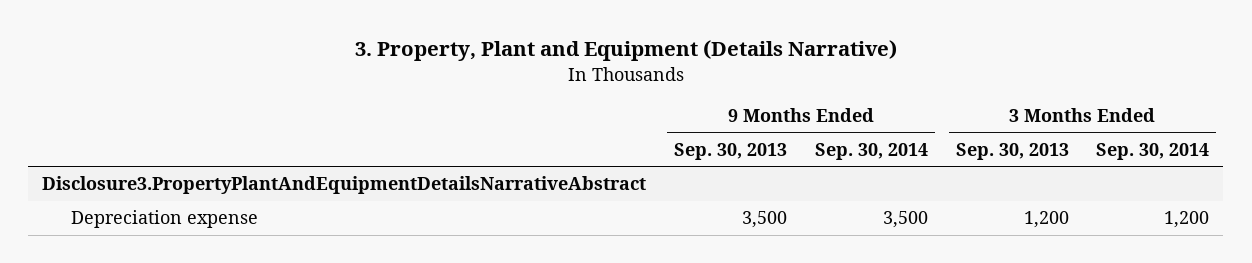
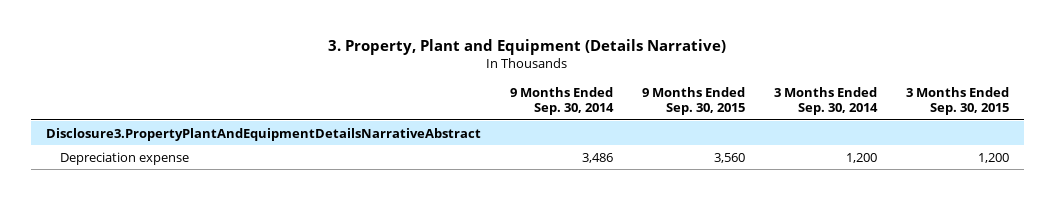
- | 9 Months Ended Sep. 30, 2013 | 9 Months Ended Sep. 30, 2014 | 3 Months Ended Sep. 30, 2013 | 3 Months Ended Sep. 30, 2014
+ | 9 Months Ended Sep. 30, 2014 | 9 Months Ended Sep. 30, 2015 | 3 Months Ended Sep. 30, 2014 | 3 Months Ended Sep. 30, 2015
- Depreciation expense | 3,500 | 3,500 | 1,200 | 1,200
+ Depreciation expense | 3,486 | 3,560 | 1,200 | 1,200

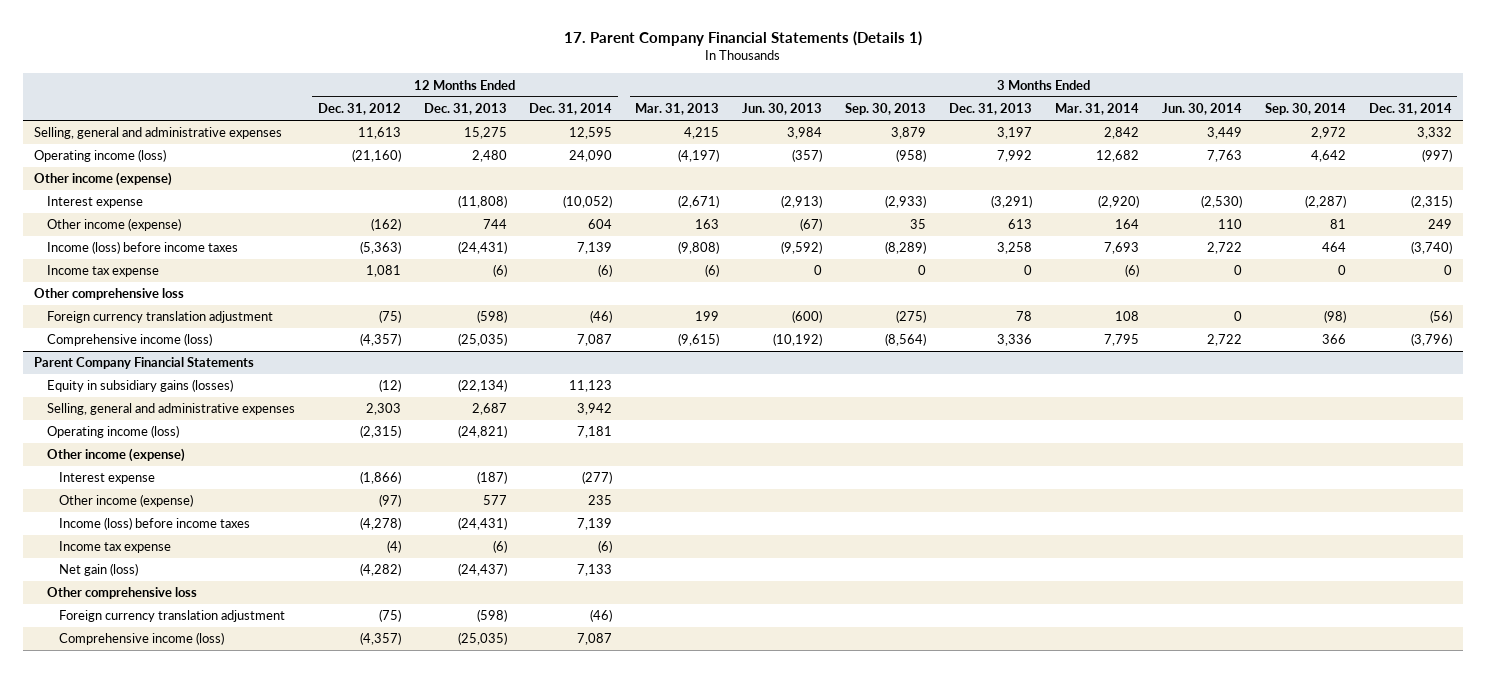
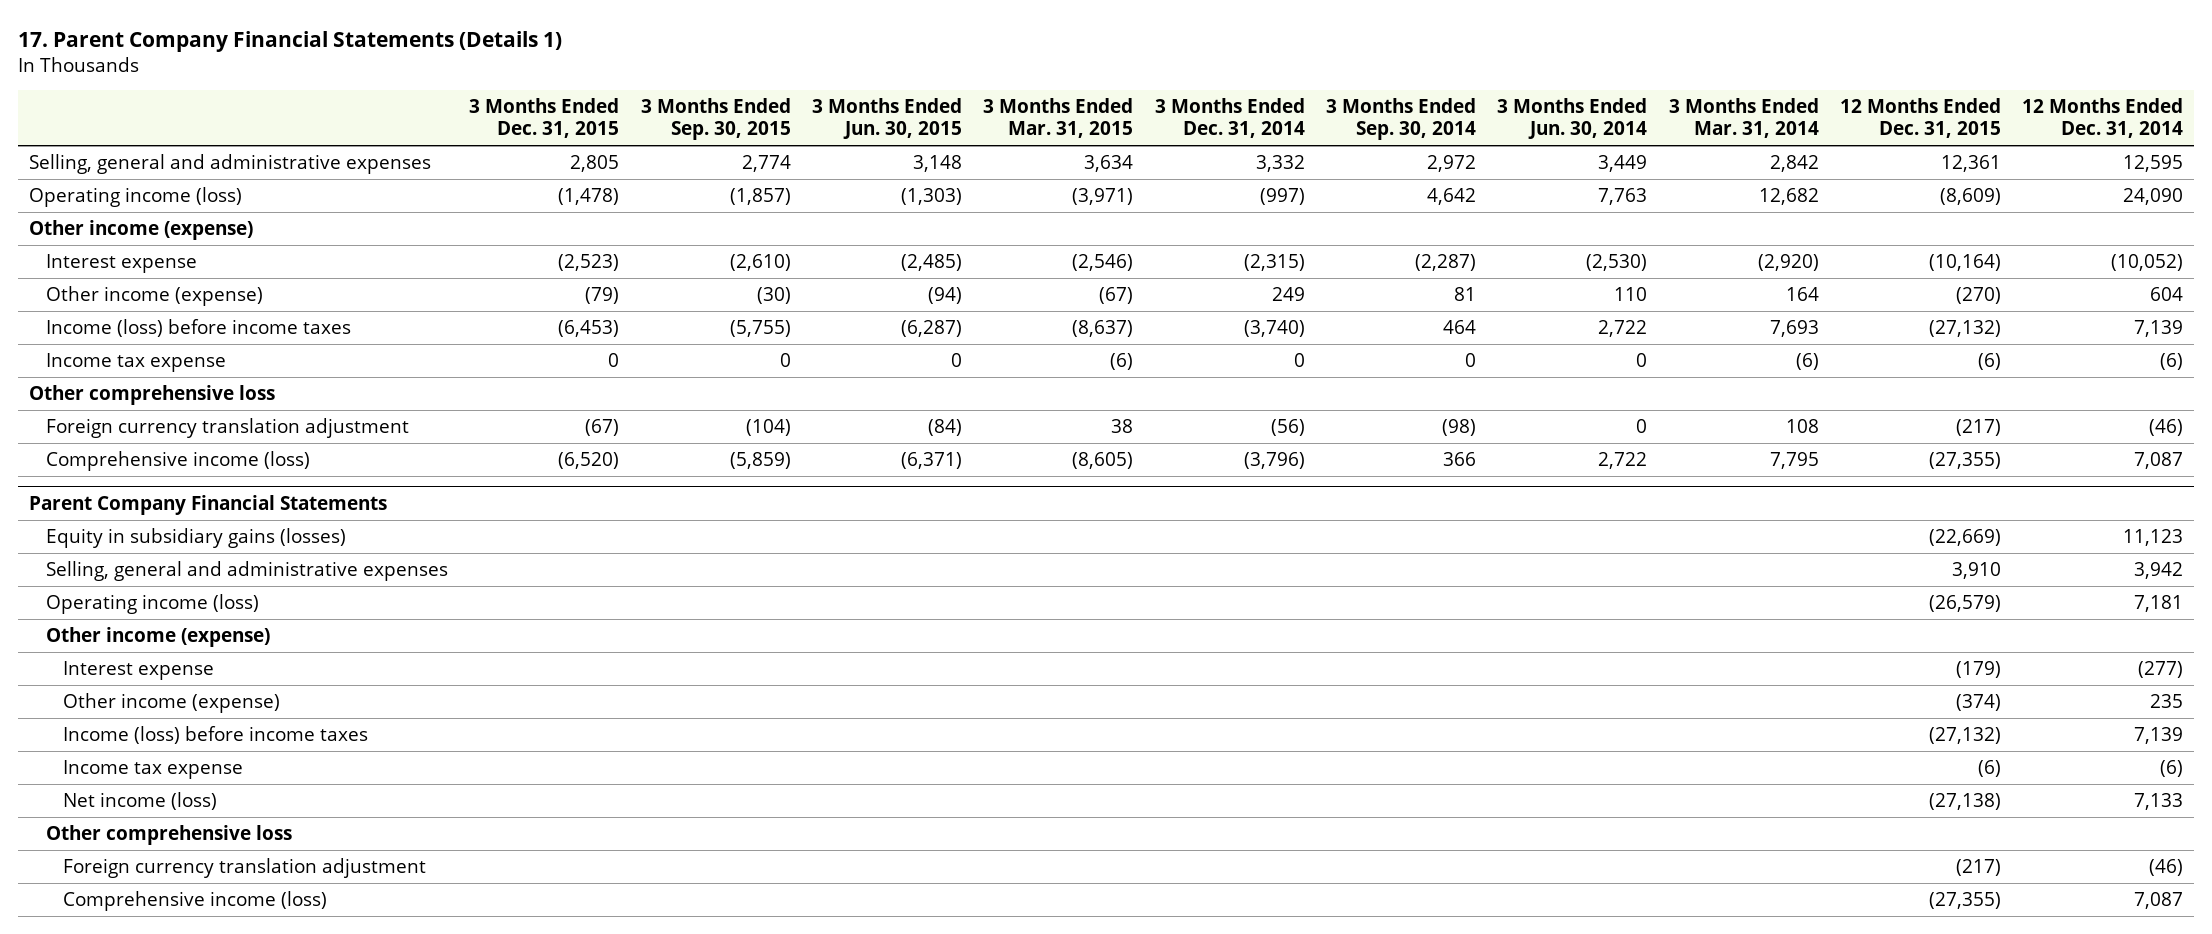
- | 12 Months Ended Dec. 31, 2012 | 12 Months Ended Dec. 31, 2013 | 12 Months Ended Dec. 31, 2014 | 3 Months Ended Mar. 31, 2013 | 3 Months Ended Jun. 30, 2013 | 3 Months Ended Sep. 30, 2013 | 3 Months Ended Dec. 31, 2013 | 3 Months Ended Mar. 31, 2014 | 3 Months Ended Jun. 30, 2014 | 3 Months Ended Sep. 30, 2014 | 3 Months Ended Dec. 31, 2014
+ | 3 Months Ended Dec. 31, 2015 | 3 Months Ended Sep. 30, 2015 | 3 Months Ended Jun. 30, 2015 | 3 Months Ended Mar. 31, 2015 | 3 Months Ended Dec. 31, 2014 | 3 Months Ended Sep. 30, 2014 | 3 Months Ended Jun. 30, 2014 | 3 Months Ended Mar. 31, 2014 | 12 Months Ended Dec. 31, 2015 | 12 Months Ended Dec. 31, 2014
@ Parent Company Financial Statements
- Net gain (loss) | (4,282) | (24,437) | 7,133 | | | | | | | |
+ Net income (loss) | | | | | | | | | (27,138) | 7,133

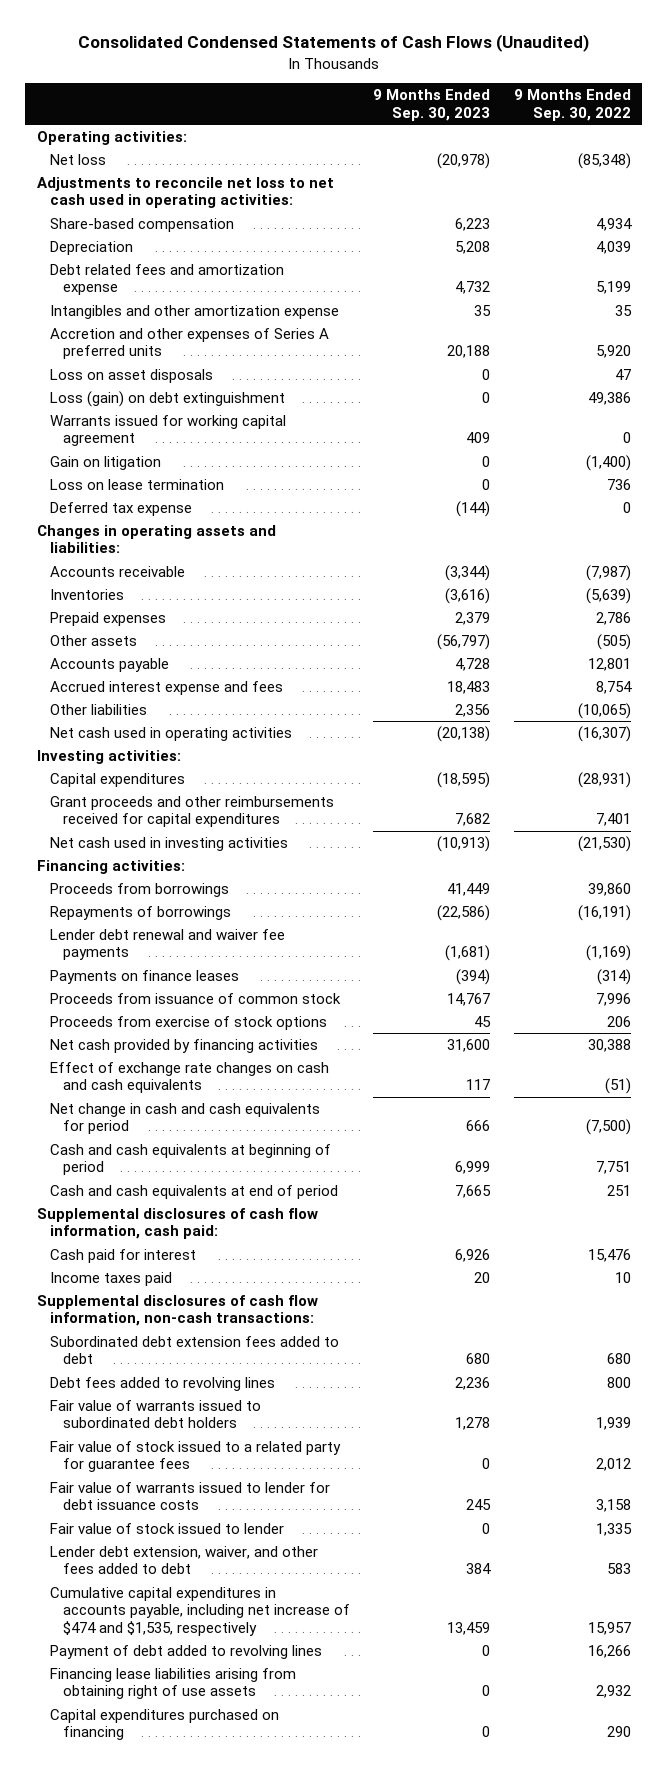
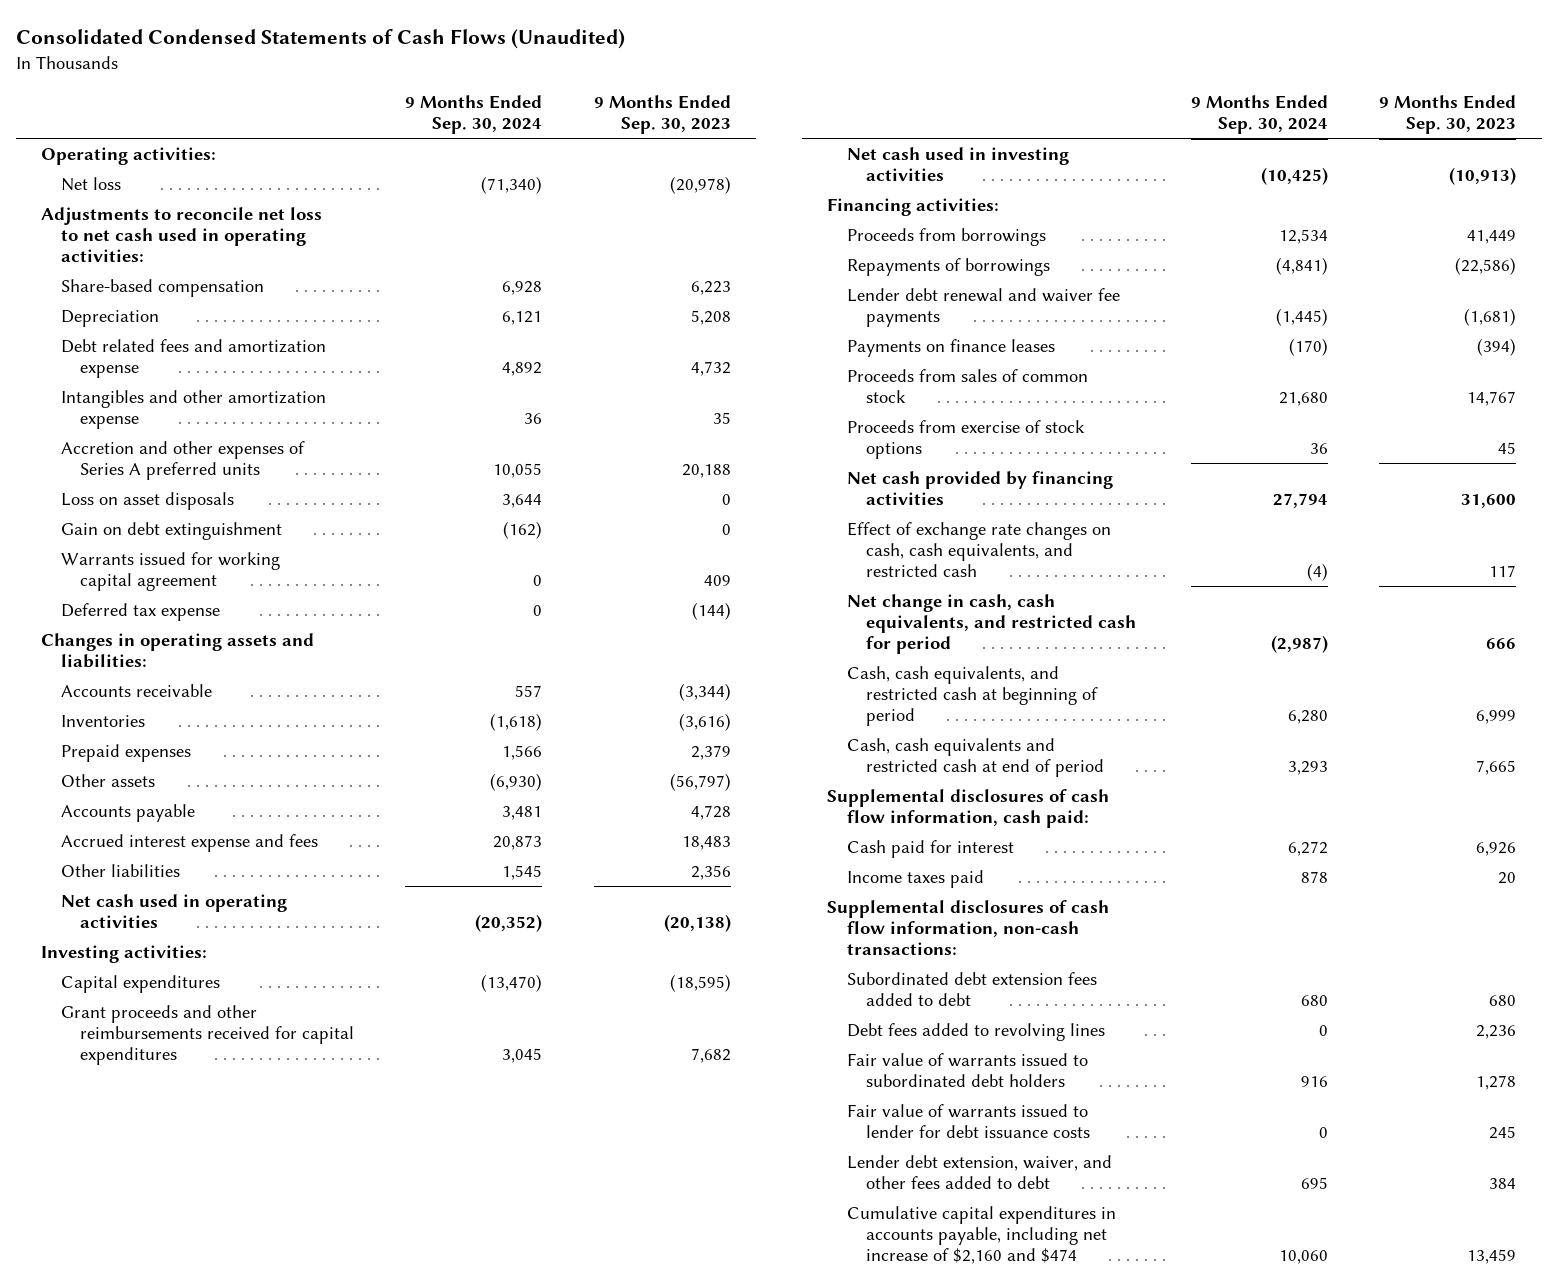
- | 9 Months Ended Sep. 30, 2023 | 9 Months Ended Sep. 30, 2022
+ | 9 Months Ended Sep. 30, 2024 | 9 Months Ended Sep. 30, 2023
- Loss (gain) on debt extinguishment | 0 | 49,386
+ Gain on debt extinguishment | (162) | 0
- Gain on litigation | 0 | (1,400)
- Loss on lease termination | 0 | 736
- Proceeds from issuance of common stock | 14,767 | 7,996
+ Proceeds from sales of common stock | 21,680 | 14,767
- Effect of exchange rate changes on cash and cash equivalents | 117 | (51)
- Net change in cash and cash equivalents for period | 666 | (7,500)
- Cash and cash equivalents at beginning of period | 6,999 | 7,751
- Cash and cash equivalents at end of period | 7,665 | 251
+ Effect of exchange rate changes on cash, cash equivalents, and restricted cash | (4) | 117
+ Net change in cash, cash equivalents, and restricted cash for period | (2,987) | 666
+ Cash, cash equivalents, and restricted cash at beginning of period | 6,280 | 6,999
+ Cash, cash equivalents and restricted cash at end of period | 3,293 | 7,665
- Fair value of stock issued to a related party for guarantee fees | 0 | 2,012
- Fair value of stock issued to lender | 0 | 1,335
- Cumulative capital expenditures in accounts payable, including net increase of $474 and $1,535, respectively | 13,459 | 15,957
- Payment of debt added to revolving lines | 0 | 16,266
- Financing lease liabilities arising from obtaining right of use assets | 0 | 2,932
- Capital expenditures purchased on financing | 0 | 290
+ Cumulative capital expenditures in accounts payable, including net increase of $2,160 and $474 | 10,060 | 13,459

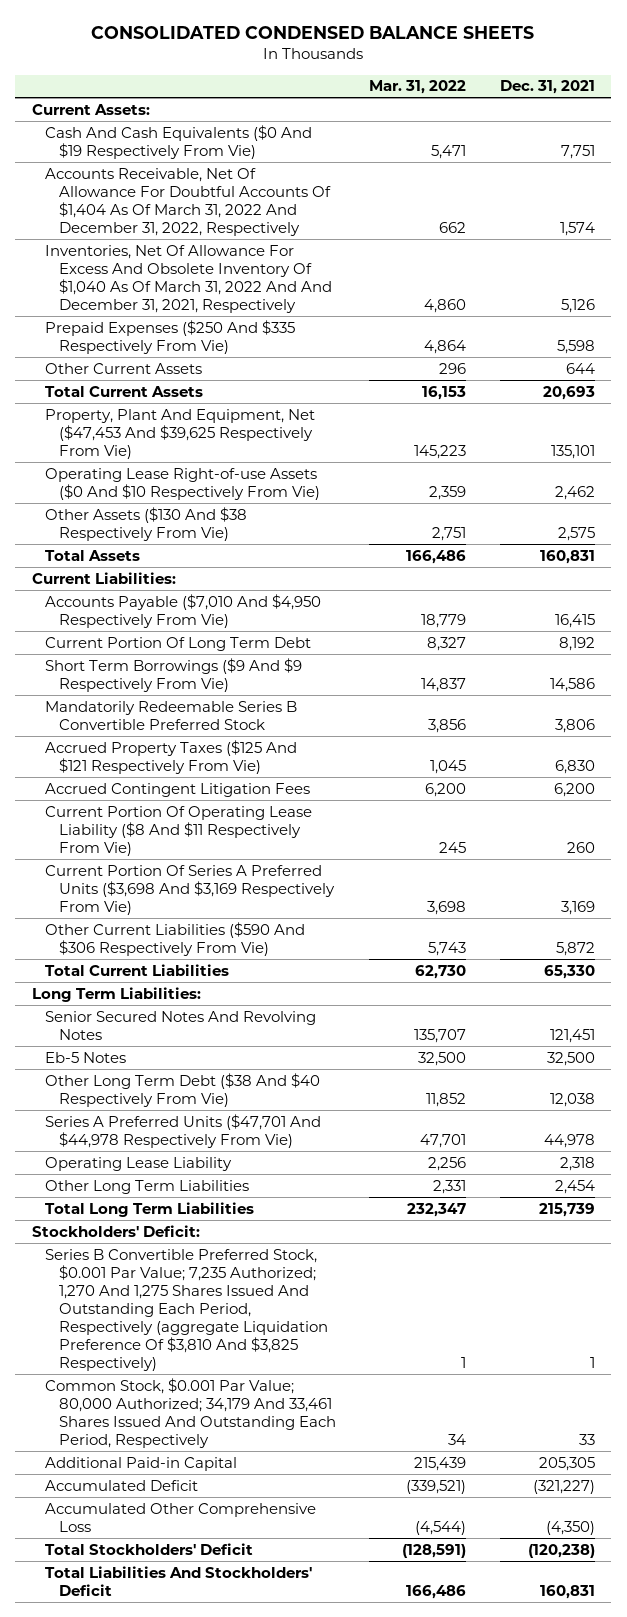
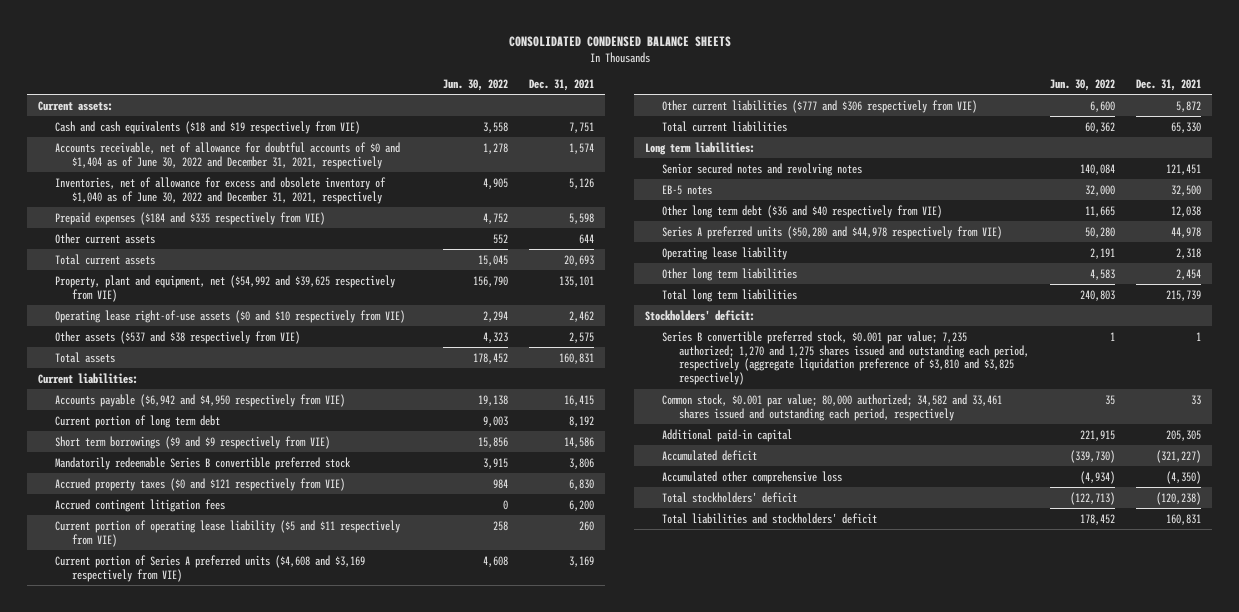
- | Mar. 31, 2022 | Dec. 31, 2021
+ | Jun. 30, 2022 | Dec. 31, 2021
- Current Assets:
- Cash And Cash Equivalents ($0 And $19 Respectively From Vie) | 5,471 | 7,751
- Accounts Receivable, Net Of Allowance For Doubtful Accounts Of $1,404 As Of March 31, 2022 And December 31, 2022, Respectively | 662 | 1,574
- Inventories, Net Of Allowance For Excess And Obsolete Inventory Of $1,040 As Of March 31, 2022 And And December 31, 2021, Respectively | 4,860 | 5,126
- Prepaid Expenses ($250 And $335 Respectively From Vie) | 4,864 | 5,598
- Other Current Assets | 296 | 644
- Total Current Assets | 16,153 | 20,693
- Property, Plant And Equipment, Net ($47,453 And $39,625 Respectively From Vie) | 145,223 | 135,101
- Operating Lease Right-of-use Assets ($0 And $10 Respectively From Vie) | 2,359 | 2,462
- Other Assets ($130 And $38 Respectively From Vie) | 2,751 | 2,575
- Total Assets | 166,486 | 160,831
- Current Liabilities:
- Accounts Payable ($7,010 And $4,950 Respectively From Vie) | 18,779 | 16,415
- Current Portion Of Long Term Debt | 8,327 | 8,192
- Short Term Borrowings ($9 And $9 Respectively From Vie) | 14,837 | 14,586
- Mandatorily Redeemable Series B Convertible Preferred Stock | 3,856 | 3,806
- Accrued Property Taxes ($125 And $121 Respectively From Vie) | 1,045 | 6,830
- Accrued Contingent Litigation Fees | 6,200 | 6,200
- Current Portion Of Operating Lease Liability ($8 And $11 Respectively From Vie) | 245 | 260
- Current Portion Of Series A Preferred Units ($3,698 And $3,169 Respectively From Vie) | 3,698 | 3,169
- Other Current Liabilities ($590 And $306 Respectively From Vie) | 5,743 | 5,872
- Total Current Liabilities | 62,730 | 65,330
- Long Term Liabilities:
- Senior Secured Notes And Revolving Notes | 135,707 | 121,451
- Eb-5 Notes | 32,500 | 32,500
- Other Long Term Debt ($38 And $40 Respectively From Vie) | 11,852 | 12,038
- Series A Preferred Units ($47,701 And $44,978 Respectively From Vie) | 47,701 | 44,978
- Operating Lease Liability | 2,256 | 2,318
- Other Long Term Liabilities | 2,331 | 2,454
- Total Long Term Liabilities | 232,347 | 215,739
- Stockholders' Deficit:
- Series B Convertible Preferred Stock, $0.001 Par Value; 7,235 Authorized; 1,270 And 1,275 Shares Issued And Outstanding Each Period, Respectively (aggregate Liquidation Preference Of $3,810 And $3,825 Respectively) | 1 | 1
- Common Stock, $0.001 Par Value; 80,000 Authorized; 34,179 And 33,461 Shares Issued And Outstanding Each Period, Respectively | 34 | 33
- Additional Paid-in Capital | 215,439 | 205,305
- Accumulated Deficit | (339,521) | (321,227)
- Accumulated Other Comprehensive Loss | (4,544) | (4,350)
- Total Stockholders' Deficit | (128,591) | (120,238)
- Total Liabilities And Stockholders' Deficit | 166,486 | 160,831
+ Current assets:
+ Cash and cash equivalents ($18 and $19 respectively from VIE) | 3,558 | 7,751
+ Accounts receivable, net of allowance for doubtful accounts of $0 and $1,404 as of June 30, 2022 and December 31, 2021, respectively | 1,278 | 1,574
+ Inventories, net of allowance for excess and obsolete inventory of $1,040 as of June 30, 2022 and December 31, 2021, respectively | 4,905 | 5,126
+ Prepaid expenses ($184 and $335 respectively from VIE) | 4,752 | 5,598
+ Other current assets | 552 | 644
+ Total current assets | 15,045 | 20,693
+ Property, plant and equipment, net ($54,992 and $39,625 respectively from VIE) | 156,790 | 135,101
+ Operating lease right-of-use assets ($0 and $10 respectively from VIE) | 2,294 | 2,462
+ Other assets ($537 and $38 respectively from VIE) | 4,323 | 2,575
+ Total assets | 178,452 | 160,831
+ Current liabilities:
+ Accounts payable ($6,942 and $4,950 respectively from VIE) | 19,138 | 16,415
+ Current portion of long term debt | 9,003 | 8,192
+ Short term borrowings ($9 and $9 respectively from VIE) | 15,856 | 14,586
+ Mandatorily redeemable Series B convertible preferred stock | 3,915 | 3,806
+ Accrued property taxes ($0 and $121 respectively from VIE) | 984 | 6,830
+ Accrued contingent litigation fees | 0 | 6,200
+ Current portion of operating lease liability ($5 and $11 respectively from VIE) | 258 | 260
+ Current portion of Series A preferred units ($4,608 and $3,169 respectively from VIE) | 4,608 | 3,169
+ Other current liabilities ($777 and $306 respectively from VIE) | 6,600 | 5,872
+ Total current liabilities | 60,362 | 65,330
+ Long term liabilities:
+ Senior secured notes and revolving notes | 140,084 | 121,451
+ EB-5 notes | 32,000 | 32,500
+ Other long term debt ($36 and $40 respectively from VIE) | 11,665 | 12,038
+ Series A preferred units ($50,280 and $44,978 respectively from VIE) | 50,280 | 44,978
+ Operating lease liability | 2,191 | 2,318
+ Other long term liabilities | 4,583 | 2,454
+ Total long term liabilities | 240,803 | 215,739
+ Stockholders' deficit:
+ Series B convertible preferred stock, $0.001 par value; 7,235 authorized; 1,270 and 1,275 shares issued and outstanding each period, respectively (aggregate liquidation preference of $3,810 and $3,825 respectively) | 1 | 1
+ Common stock, $0.001 par value; 80,000 authorized; 34,582 and 33,461 shares issued and outstanding each period, respectively | 35 | 33
+ Additional paid-in capital | 221,915 | 205,305
+ Accumulated deficit | (339,730) | (321,227)
+ Accumulated other comprehensive loss | (4,934) | (4,350)
+ Total stockholders' deficit | (122,713) | (120,238)
+ Total liabilities and stockholders' deficit | 178,452 | 160,831

